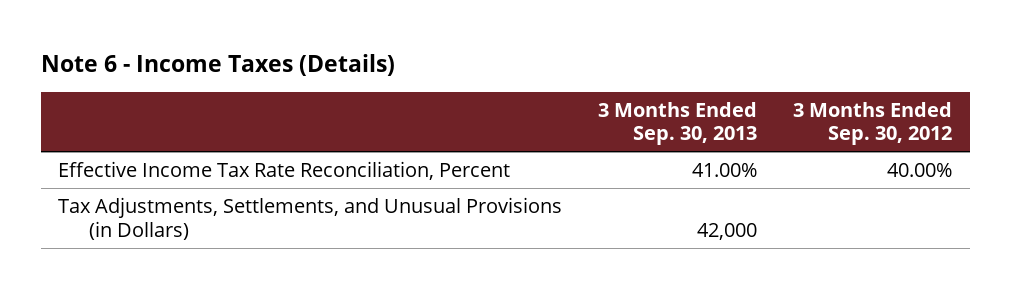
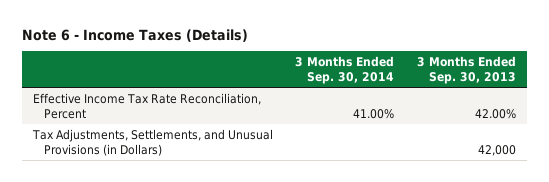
- | 3 Months Ended Sep. 30, 2013 | 3 Months Ended Sep. 30, 2012
+ | 3 Months Ended Sep. 30, 2014 | 3 Months Ended Sep. 30, 2013
- Effective Income Tax Rate Reconciliation, Percent | 41.00% | 40.00%
+ Effective Income Tax Rate Reconciliation, Percent | 41.00% | 42.00%

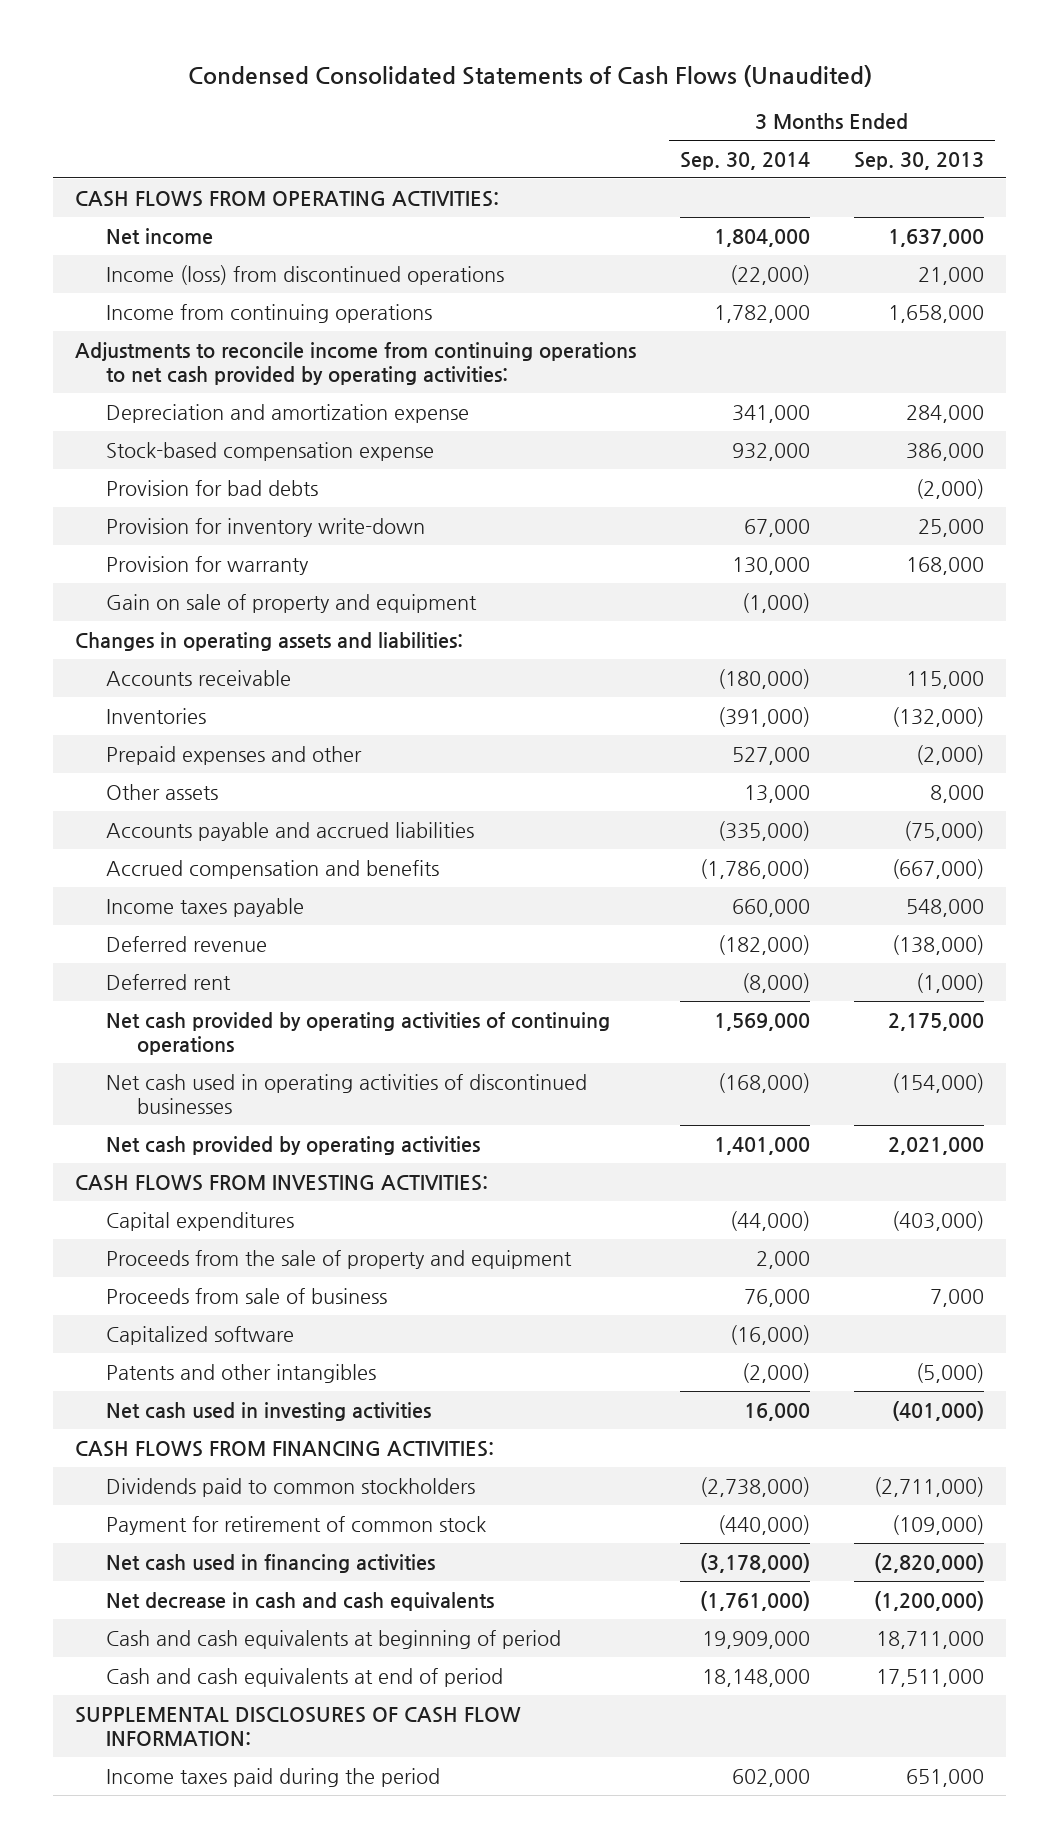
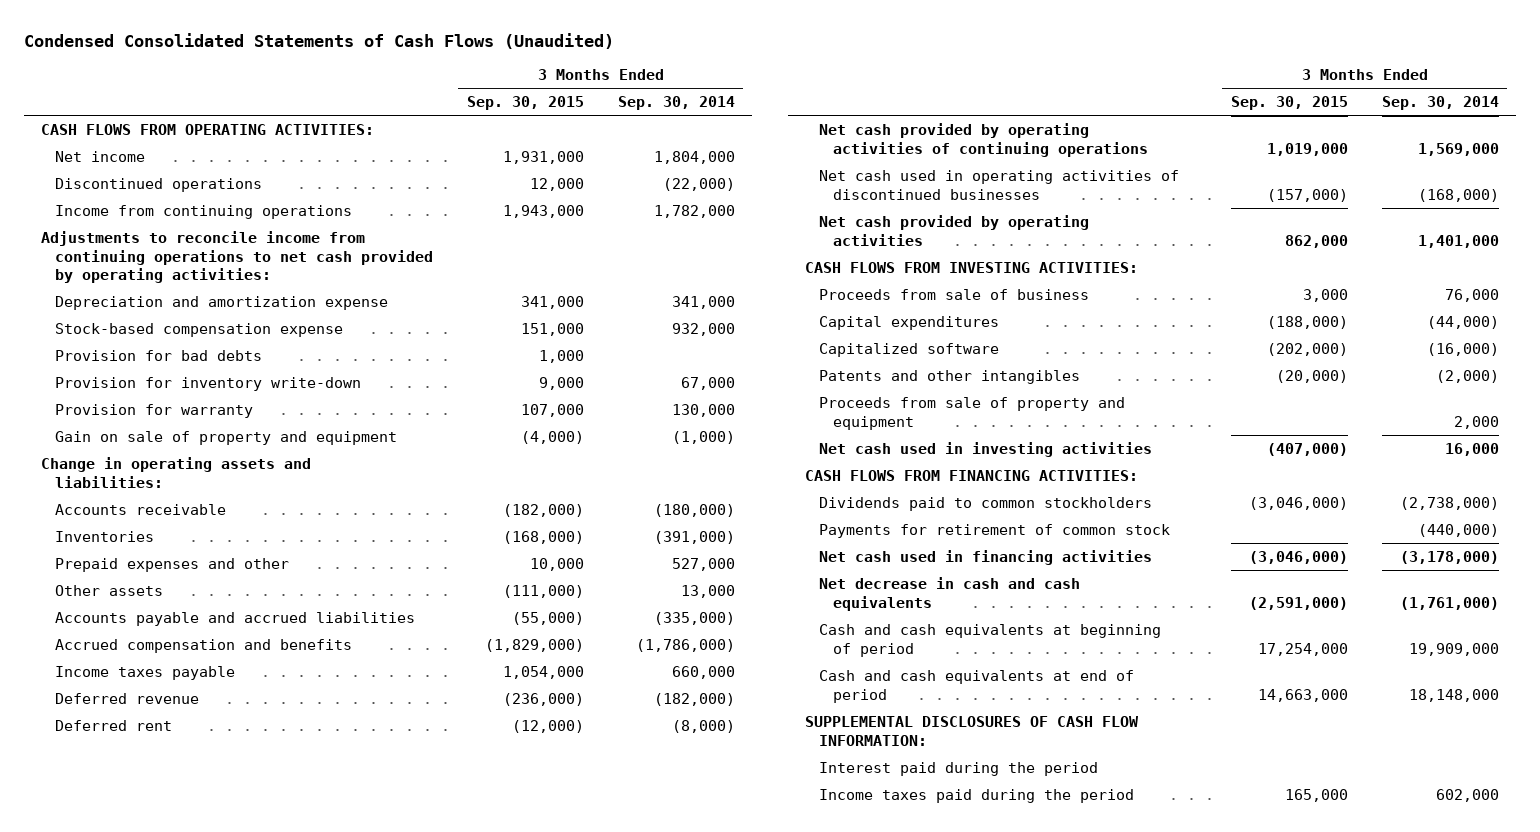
- | 3 Months Ended Sep. 30, 2014 | 3 Months Ended Sep. 30, 2013
+ | 3 Months Ended Sep. 30, 2015 | 3 Months Ended Sep. 30, 2014
- Income (loss) from discontinued operations | (22,000) | 21,000
+ Discontinued operations | 12,000 | (22,000)
- Changes in operating assets and liabilities:
+ Change in operating assets and liabilities:
- Proceeds from the sale of property and equipment | 2,000 |
moved down: Capital expenditures | (188,000) | (44,000)
+ Proceeds from sale of property and equipment | | 2,000
- Payment for retirement of common stock | (440,000) | (109,000)
+ Payments for retirement of common stock | | (440,000)
+ Interest paid during the period

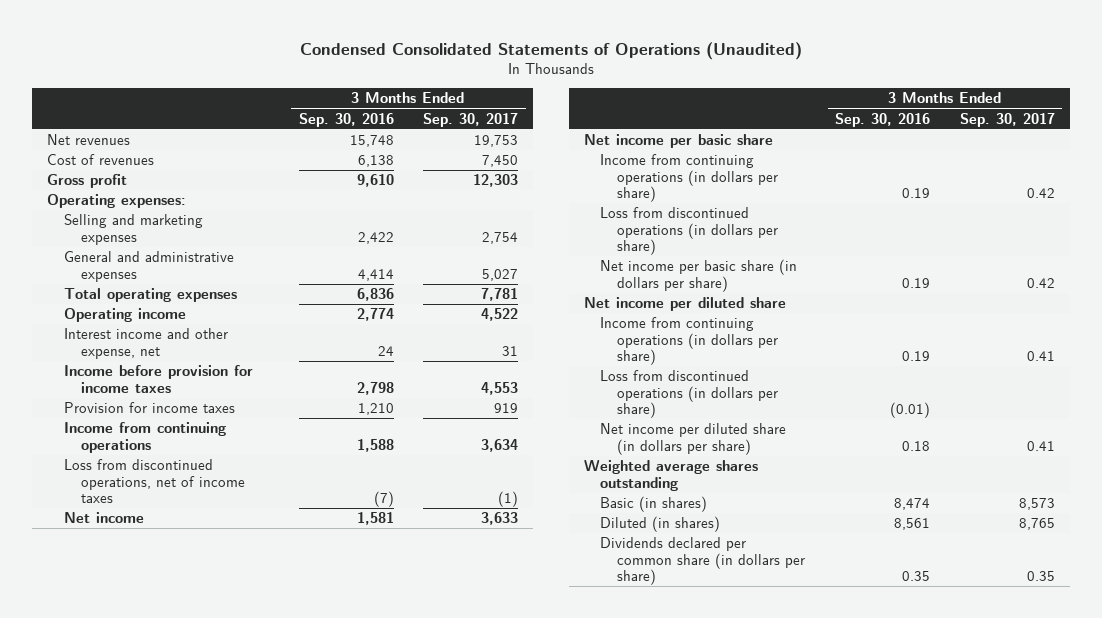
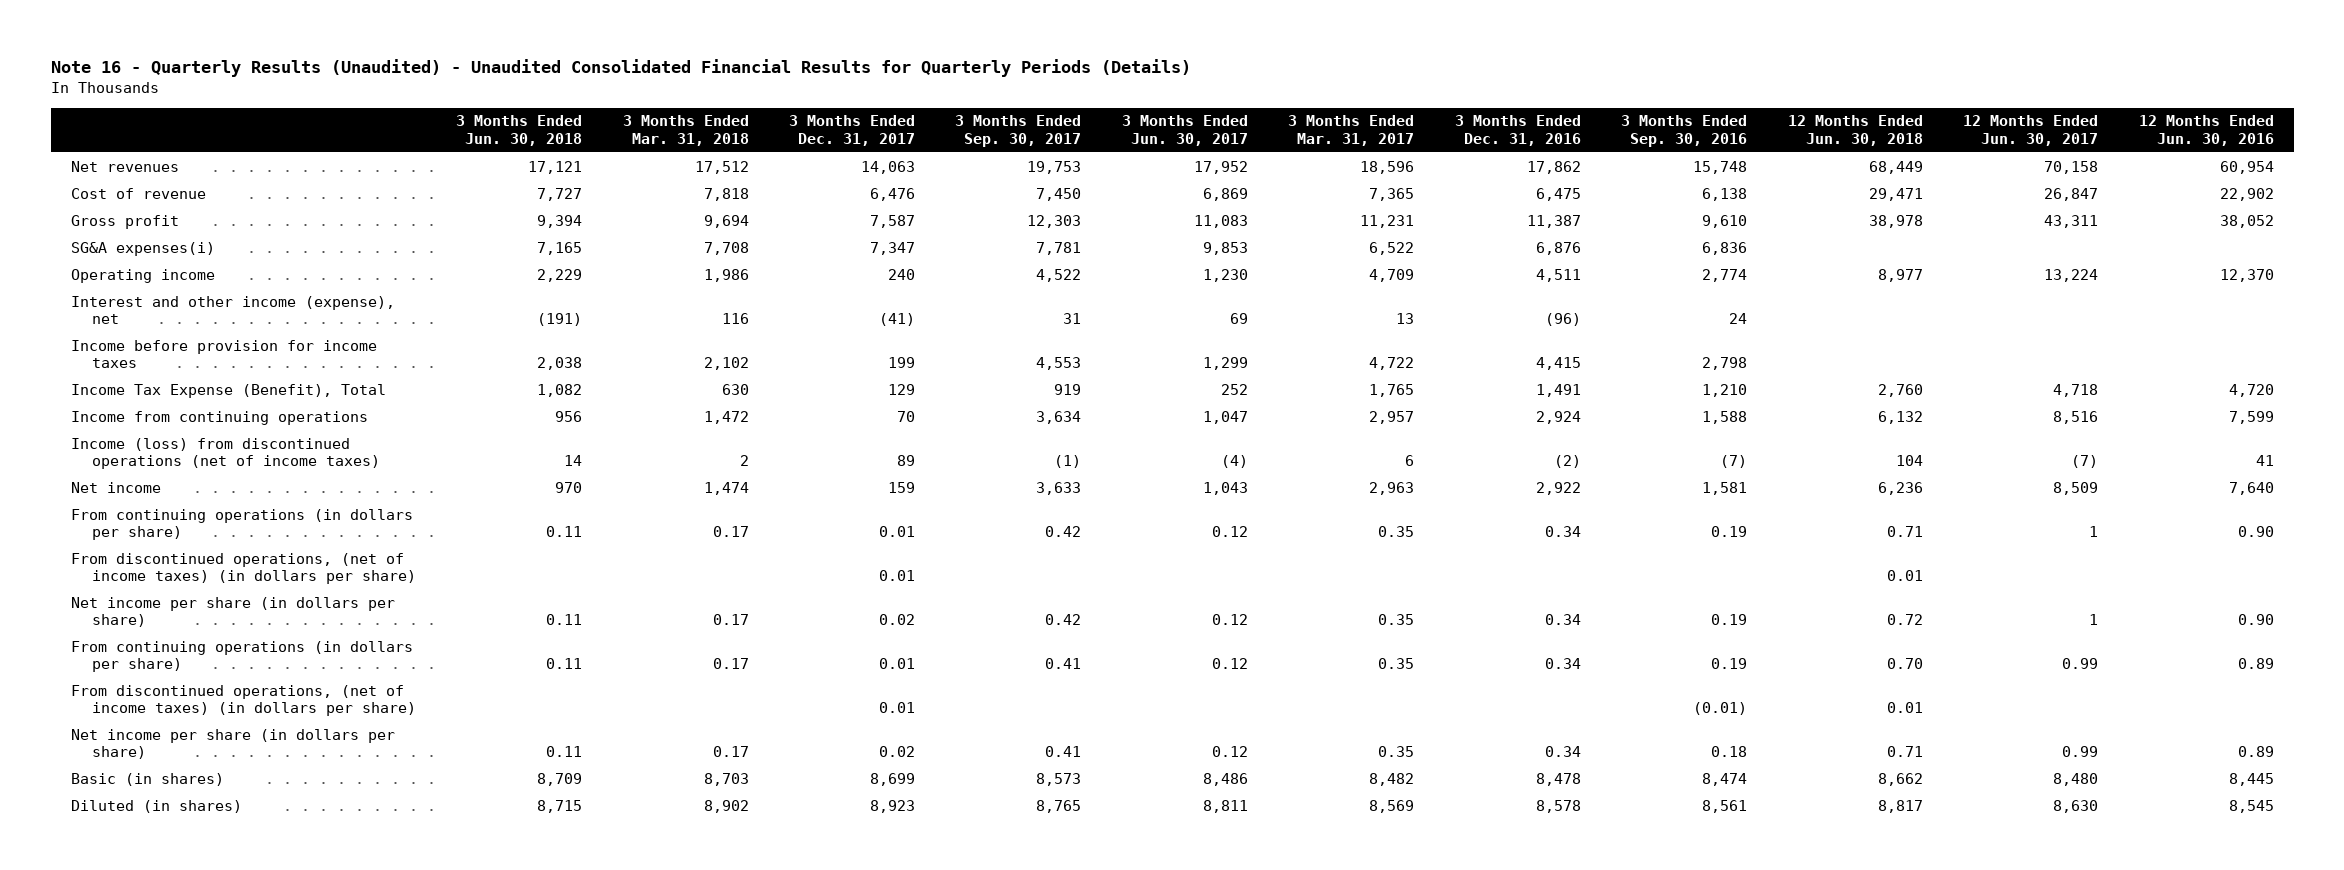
- Condensed Consolidated Statements of Operations (Unaudited)
+ Note 16 - Quarterly Results (Unaudited) - Unaudited Consolidated Financial Results for Quarterly Periods (Details)
- | 3 Months Ended Sep. 30, 2016 | 3 Months Ended Sep. 30, 2017
+ | 3 Months Ended Jun. 30, 2018 | 3 Months Ended Mar. 31, 2018 | 3 Months Ended Dec. 31, 2017 | 3 Months Ended Sep. 30, 2017 | 3 Months Ended Jun. 30, 2017 | 3 Months Ended Mar. 31, 2017 | 3 Months Ended Dec. 31, 2016 | 3 Months Ended Sep. 30, 2016 | 12 Months Ended Jun. 30, 2018 | 12 Months Ended Jun. 30, 2017 | 12 Months Ended Jun. 30, 2016
- Cost of revenues | 6,138 | 7,450
+ Cost of revenue | 7,727 | 7,818 | 6,476 | 7,450 | 6,869 | 7,365 | 6,475 | 6,138 | 29,471 | 26,847 | 22,902
- Operating expenses:
- Selling and marketing expenses | 2,422 | 2,754
- General and administrative expenses | 4,414 | 5,027
- Total operating expenses | 6,836 | 7,781
+ SG&A expenses(i) | 7,165 | 7,708 | 7,347 | 7,781 | 9,853 | 6,522 | 6,876 | 6,836 | | |
- Interest income and other expense, net | 24 | 31
+ Interest and other income (expense), net | (191) | 116 | (41) | 31 | 69 | 13 | (96) | 24 | | |
- Provision for income taxes | 1,210 | 919
+ Income Tax Expense (Benefit), Total | 1,082 | 630 | 129 | 919 | 252 | 1,765 | 1,491 | 1,210 | 2,760 | 4,718 | 4,720
- Loss from discontinued operations, net of income taxes | (7) | (1)
+ Income (loss) from discontinued operations (net of income taxes) | 14 | 2 | 89 | (1) | (4) | 6 | (2) | (7) | 104 | (7) | 41
- Net income per basic share
- Income from continuing operations (in dollars per share) | 0.19 | 0.42
- Loss from discontinued operations (in dollars per share)
- Net income per basic share (in dollars per share) | 0.19 | 0.42
- Net income per diluted share
- Income from continuing operations (in dollars per share) | 0.19 | 0.41
- Loss from discontinued operations (in dollars per share) | (0.01) |
- Net income per diluted share (in dollars per share) | 0.18 | 0.41
- Weighted average shares outstanding
+ From continuing operations (in dollars per share) | 0.11 | 0.17 | 0.01 | 0.42 | 0.12 | 0.35 | 0.34 | 0.19 | 0.71 | 1 | 0.90
+ From discontinued operations, (net of income taxes) (in dollars per share) | | | 0.01 | | | | | | 0.01 | |
+ Net income per share (in dollars per share) | 0.11 | 0.17 | 0.02 | 0.42 | 0.12 | 0.35 | 0.34 | 0.19 | 0.72 | 1 | 0.90
+ From continuing operations (in dollars per share) | 0.11 | 0.17 | 0.01 | 0.41 | 0.12 | 0.35 | 0.34 | 0.19 | 0.70 | 0.99 | 0.89
+ From discontinued operations, (net of income taxes) (in dollars per share) | | | 0.01 | | | | | (0.01) | 0.01 | |
+ Net income per share (in dollars per share) | 0.11 | 0.17 | 0.02 | 0.41 | 0.12 | 0.35 | 0.34 | 0.18 | 0.71 | 0.99 | 0.89
- Dividends declared per common share (in dollars per share) | 0.35 | 0.35

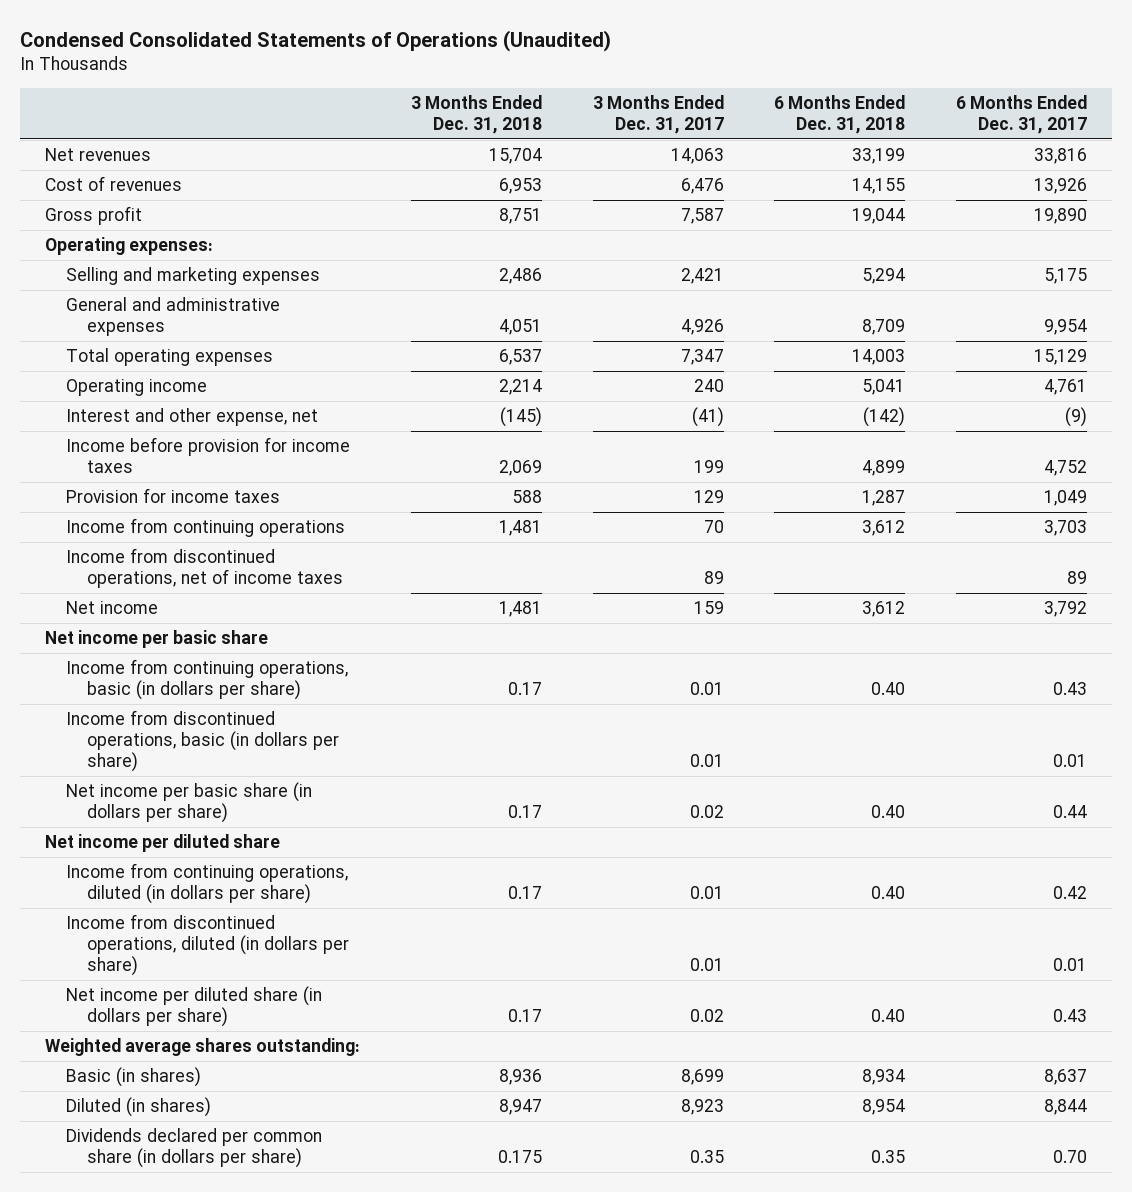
- Note 16 - Quarterly Results (Unaudited) - Unaudited Consolidated Financial Results for Quarterly Periods (Details)
+ Condensed Consolidated Statements of Operations (Unaudited)
- | 3 Months Ended Jun. 30, 2018 | 3 Months Ended Mar. 31, 2018 | 3 Months Ended Dec. 31, 2017 | 3 Months Ended Sep. 30, 2017 | 3 Months Ended Jun. 30, 2017 | 3 Months Ended Mar. 31, 2017 | 3 Months Ended Dec. 31, 2016 | 3 Months Ended Sep. 30, 2016 | 12 Months Ended Jun. 30, 2018 | 12 Months Ended Jun. 30, 2017 | 12 Months Ended Jun. 30, 2016
+ | 3 Months Ended Dec. 31, 2018 | 3 Months Ended Dec. 31, 2017 | 6 Months Ended Dec. 31, 2018 | 6 Months Ended Dec. 31, 2017
- Cost of revenue | 7,727 | 7,818 | 6,476 | 7,450 | 6,869 | 7,365 | 6,475 | 6,138 | 29,471 | 26,847 | 22,902
+ Cost of revenues | 6,953 | 6,476 | 14,155 | 13,926
- SG&A expenses(i) | 7,165 | 7,708 | 7,347 | 7,781 | 9,853 | 6,522 | 6,876 | 6,836 | | |
+ Operating expenses:
+ Selling and marketing expenses | 2,486 | 2,421 | 5,294 | 5,175
+ General and administrative expenses | 4,051 | 4,926 | 8,709 | 9,954
+ Total operating expenses | 6,537 | 7,347 | 14,003 | 15,129
- Interest and other income (expense), net | (191) | 116 | (41) | 31 | 69 | 13 | (96) | 24 | | |
+ Interest and other expense, net | (145) | (41) | (142) | (9)
- Income Tax Expense (Benefit), Total | 1,082 | 630 | 129 | 919 | 252 | 1,765 | 1,491 | 1,210 | 2,760 | 4,718 | 4,720
+ Provision for income taxes | 588 | 129 | 1,287 | 1,049
- Income (loss) from discontinued operations (net of income taxes) | 14 | 2 | 89 | (1) | (4) | 6 | (2) | (7) | 104 | (7) | 41
+ Income from discontinued operations, net of income taxes | | 89 | | 89
- From continuing operations (in dollars per share) | 0.11 | 0.17 | 0.01 | 0.42 | 0.12 | 0.35 | 0.34 | 0.19 | 0.71 | 1 | 0.90
- From discontinued operations, (net of income taxes) (in dollars per share) | | | 0.01 | | | | | | 0.01 | |
- Net income per share (in dollars per share) | 0.11 | 0.17 | 0.02 | 0.42 | 0.12 | 0.35 | 0.34 | 0.19 | 0.72 | 1 | 0.90
- From continuing operations (in dollars per share) | 0.11 | 0.17 | 0.01 | 0.41 | 0.12 | 0.35 | 0.34 | 0.19 | 0.70 | 0.99 | 0.89
- From discontinued operations, (net of income taxes) (in dollars per share) | | | 0.01 | | | | | (0.01) | 0.01 | |
- Net income per share (in dollars per share) | 0.11 | 0.17 | 0.02 | 0.41 | 0.12 | 0.35 | 0.34 | 0.18 | 0.71 | 0.99 | 0.89
+ Net income per basic share
+ Income from continuing operations, basic (in dollars per share) | 0.17 | 0.01 | 0.40 | 0.43
+ Income from discontinued operations, basic (in dollars per share) | | 0.01 | | 0.01
+ Net income per basic share (in dollars per share) | 0.17 | 0.02 | 0.40 | 0.44
+ Net income per diluted share
+ Income from continuing operations, diluted (in dollars per share) | 0.17 | 0.01 | 0.40 | 0.42
+ Income from discontinued operations, diluted (in dollars per share) | | 0.01 | | 0.01
+ Net income per diluted share (in dollars per share) | 0.17 | 0.02 | 0.40 | 0.43
+ Weighted average shares outstanding:
+ Dividends declared per common share (in dollars per share) | 0.175 | 0.35 | 0.35 | 0.70

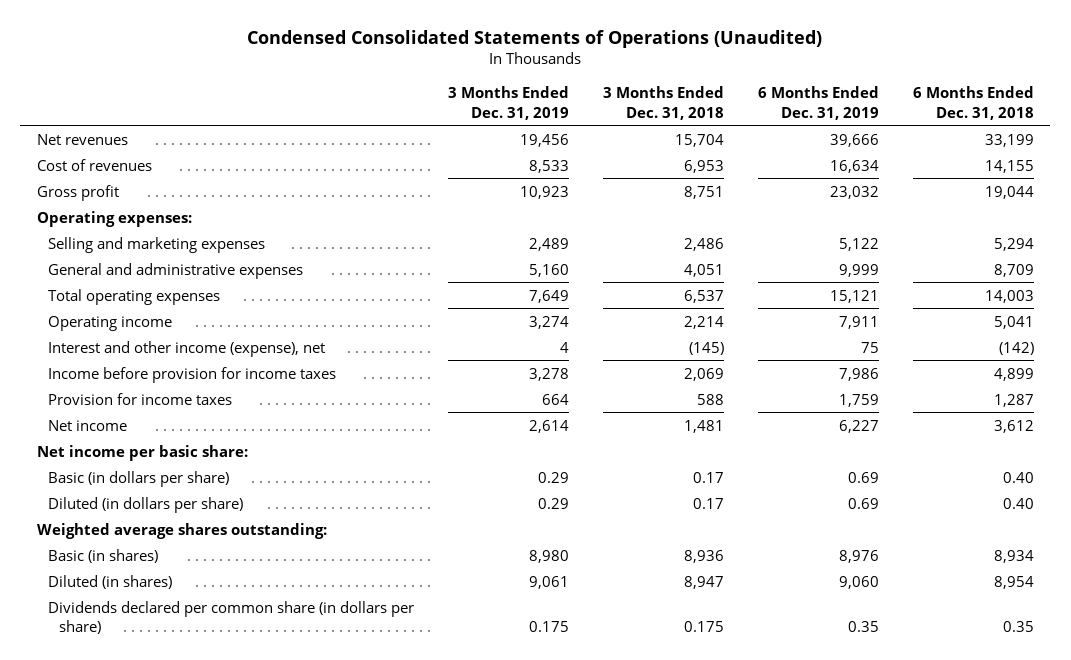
- | 3 Months Ended Dec. 31, 2018 | 3 Months Ended Dec. 31, 2017 | 6 Months Ended Dec. 31, 2018 | 6 Months Ended Dec. 31, 2017
+ | 3 Months Ended Dec. 31, 2019 | 3 Months Ended Dec. 31, 2018 | 6 Months Ended Dec. 31, 2019 | 6 Months Ended Dec. 31, 2018
- Interest and other expense, net | (145) | (41) | (142) | (9)
+ Interest and other income (expense), net | 4 | (145) | 75 | (142)
- Income from continuing operations | 1,481 | 70 | 3,612 | 3,703
- Income from discontinued operations, net of income taxes | | 89 | | 89
- Net income per basic share
- Income from continuing operations, basic (in dollars per share) | 0.17 | 0.01 | 0.40 | 0.43
- Income from discontinued operations, basic (in dollars per share) | | 0.01 | | 0.01
- Net income per basic share (in dollars per share) | 0.17 | 0.02 | 0.40 | 0.44
- Net income per diluted share
- Income from continuing operations, diluted (in dollars per share) | 0.17 | 0.01 | 0.40 | 0.42
- Income from discontinued operations, diluted (in dollars per share) | | 0.01 | | 0.01
- Net income per diluted share (in dollars per share) | 0.17 | 0.02 | 0.40 | 0.43
+ Net income per basic share:
+ Basic (in dollars per share) | 0.29 | 0.17 | 0.69 | 0.40
+ Diluted (in dollars per share) | 0.29 | 0.17 | 0.69 | 0.40

